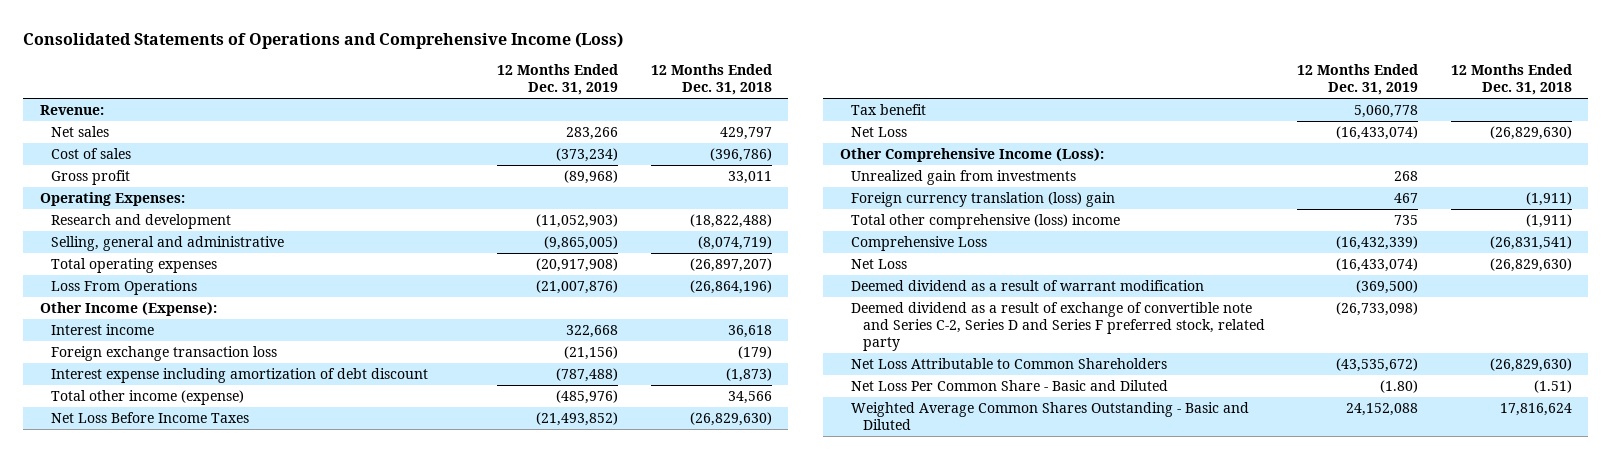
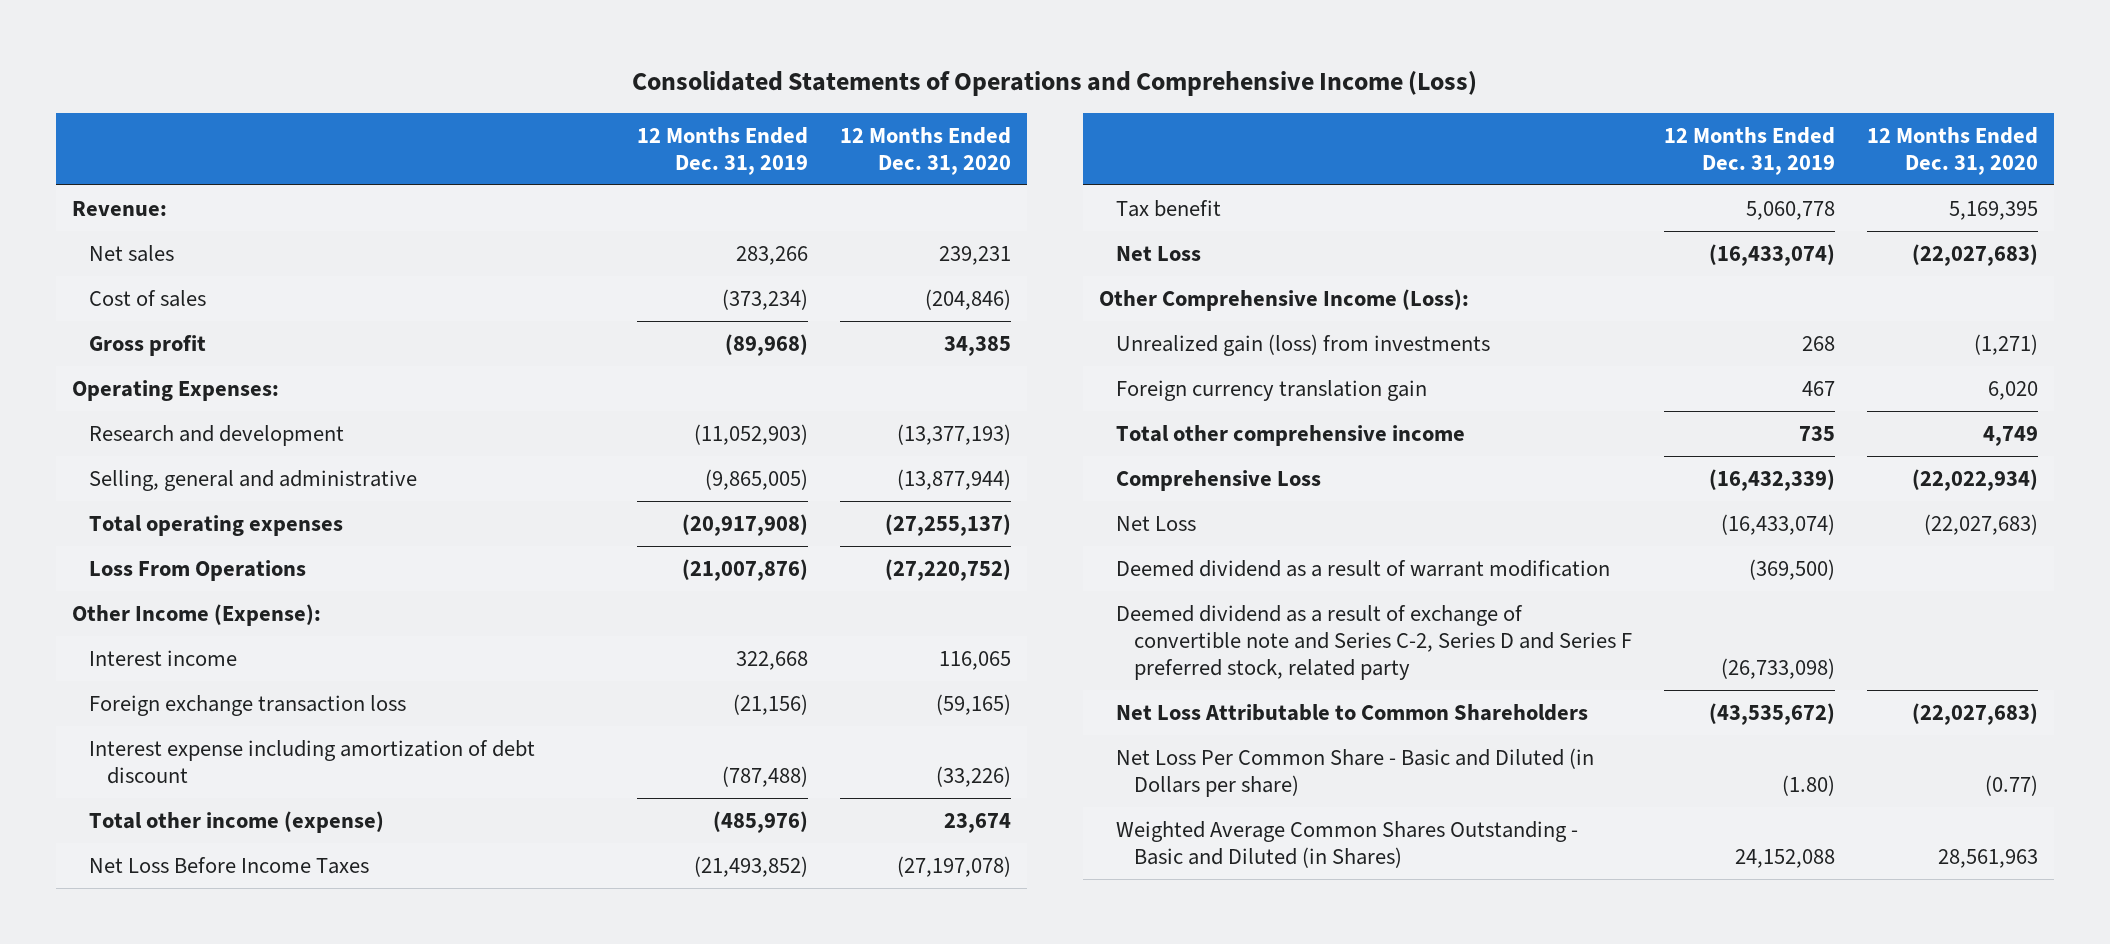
- | 12 Months Ended Dec. 31, 2019 | 12 Months Ended Dec. 31, 2018
+ | 12 Months Ended Dec. 31, 2019 | 12 Months Ended Dec. 31, 2020
- Unrealized gain from investments | 268 |
- Foreign currency translation (loss) gain | 467 | (1,911)
- Total other comprehensive (loss) income | 735 | (1,911)
+ Unrealized gain (loss) from investments | 268 | (1,271)
+ Foreign currency translation gain | 467 | 6,020
+ Total other comprehensive income | 735 | 4,749
- Net Loss Per Common Share - Basic and Diluted | (1.80) | (1.51)
- Weighted Average Common Shares Outstanding - Basic and Diluted | 24,152,088 | 17,816,624
+ Net Loss Per Common Share - Basic and Diluted (in Dollars per share) | (1.80) | (0.77)
+ Weighted Average Common Shares Outstanding - Basic and Diluted (in Shares) | 24,152,088 | 28,561,963

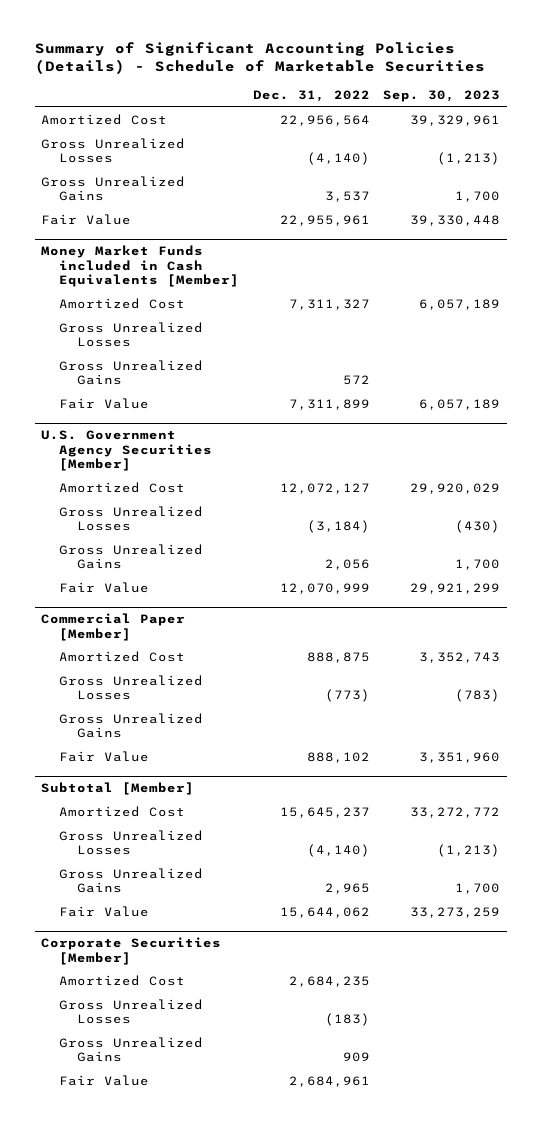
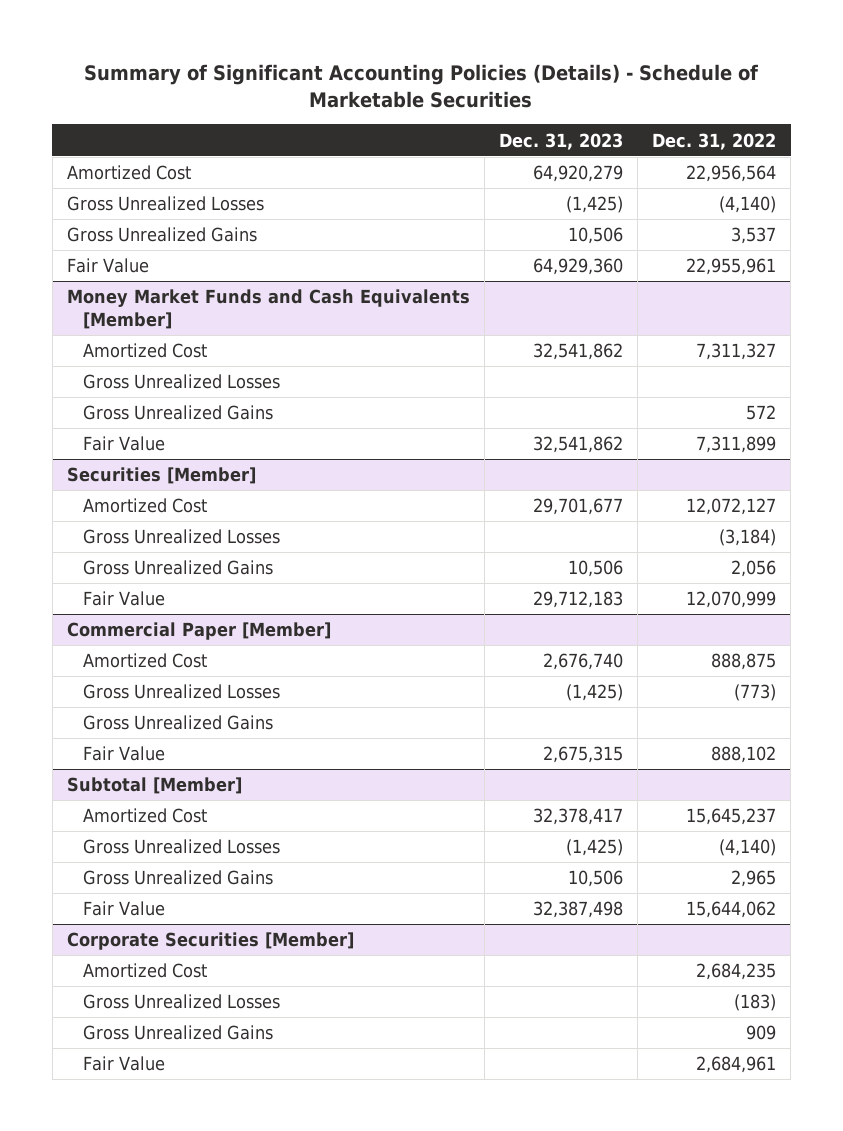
- | Dec. 31, 2022 | Sep. 30, 2023
+ | Dec. 31, 2023 | Dec. 31, 2022
- Money Market Funds included in Cash Equivalents [Member]
+ Money Market Funds and Cash Equivalents [Member]
- U.S. Government Agency Securities [Member]
+ Securities [Member]

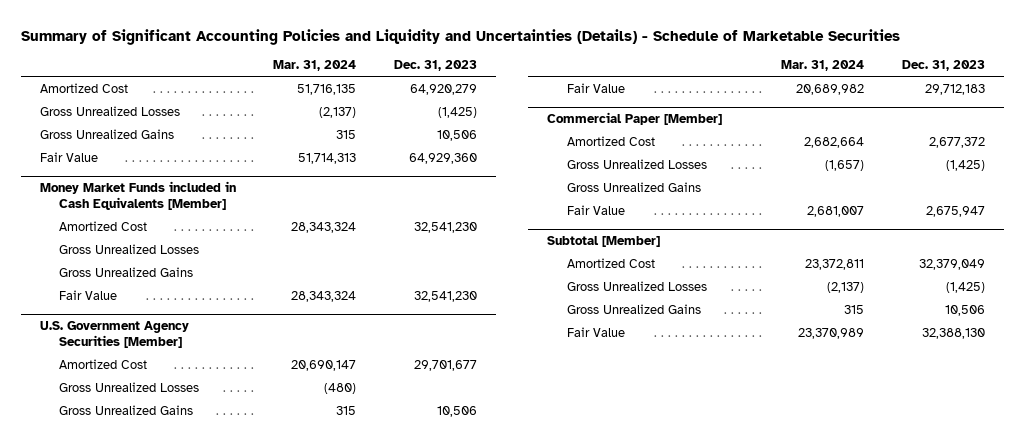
- Summary of Significant Accounting Policies (Details) - Schedule of Marketable Securities
+ Summary of Significant Accounting Policies and Liquidity and Uncertainties (Details) - Schedule of Marketable Securities
- | Dec. 31, 2023 | Dec. 31, 2022
+ | Mar. 31, 2024 | Dec. 31, 2023
- Money Market Funds and Cash Equivalents [Member]
- Amortized Cost | 32,541,862 | 7,311,327
+ Money Market Funds included in Cash Equivalents [Member]
+ Amortized Cost | 28,343,324 | 32,541,230
- Fair Value | 32,541,862 | 7,311,899
- Securities [Member]
+ Fair Value | 28,343,324 | 32,541,230
+ U.S. Government Agency Securities [Member]
@ Commercial Paper [Member]
- Amortized Cost | 2,676,740 | 888,875
+ Amortized Cost | 2,682,664 | 2,677,372
- Fair Value | 2,675,315 | 888,102
+ Fair Value | 2,681,007 | 2,675,947
@ Subtotal [Member]
- Amortized Cost | 32,378,417 | 15,645,237
+ Amortized Cost | 23,372,811 | 32,379,049
- Fair Value | 32,387,498 | 15,644,062
- Corporate Securities [Member]
- Amortized Cost | | 2,684,235
- Gross Unrealized Losses | | (183)
- Gross Unrealized Gains | | 909
- Fair Value | | 2,684,961
@ Subtotal [Member]
+ Fair Value | 23,370,989 | 32,388,130

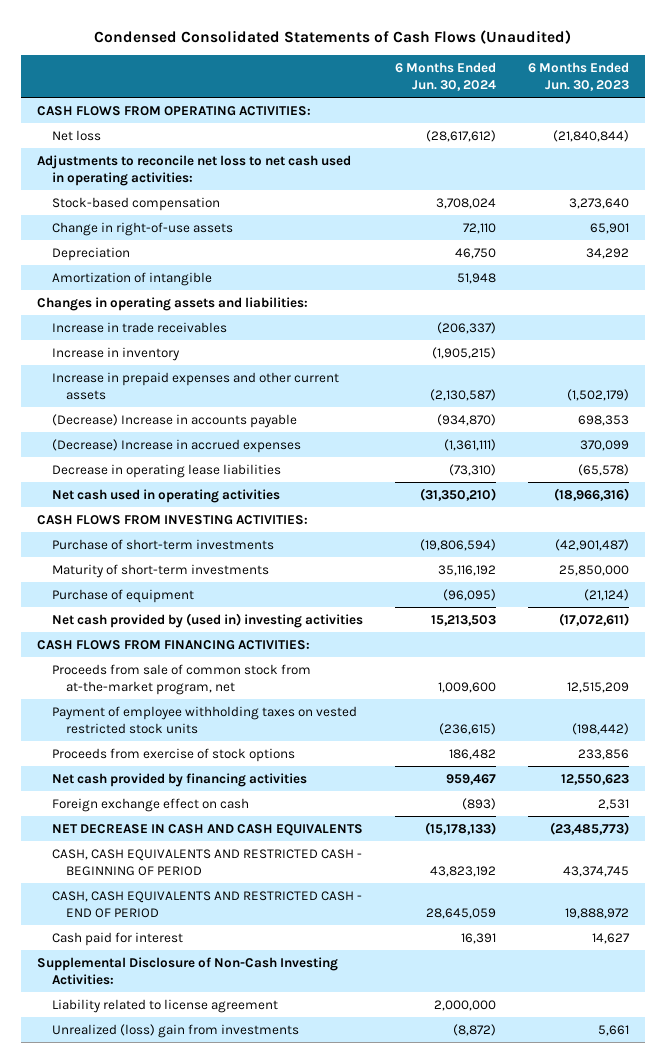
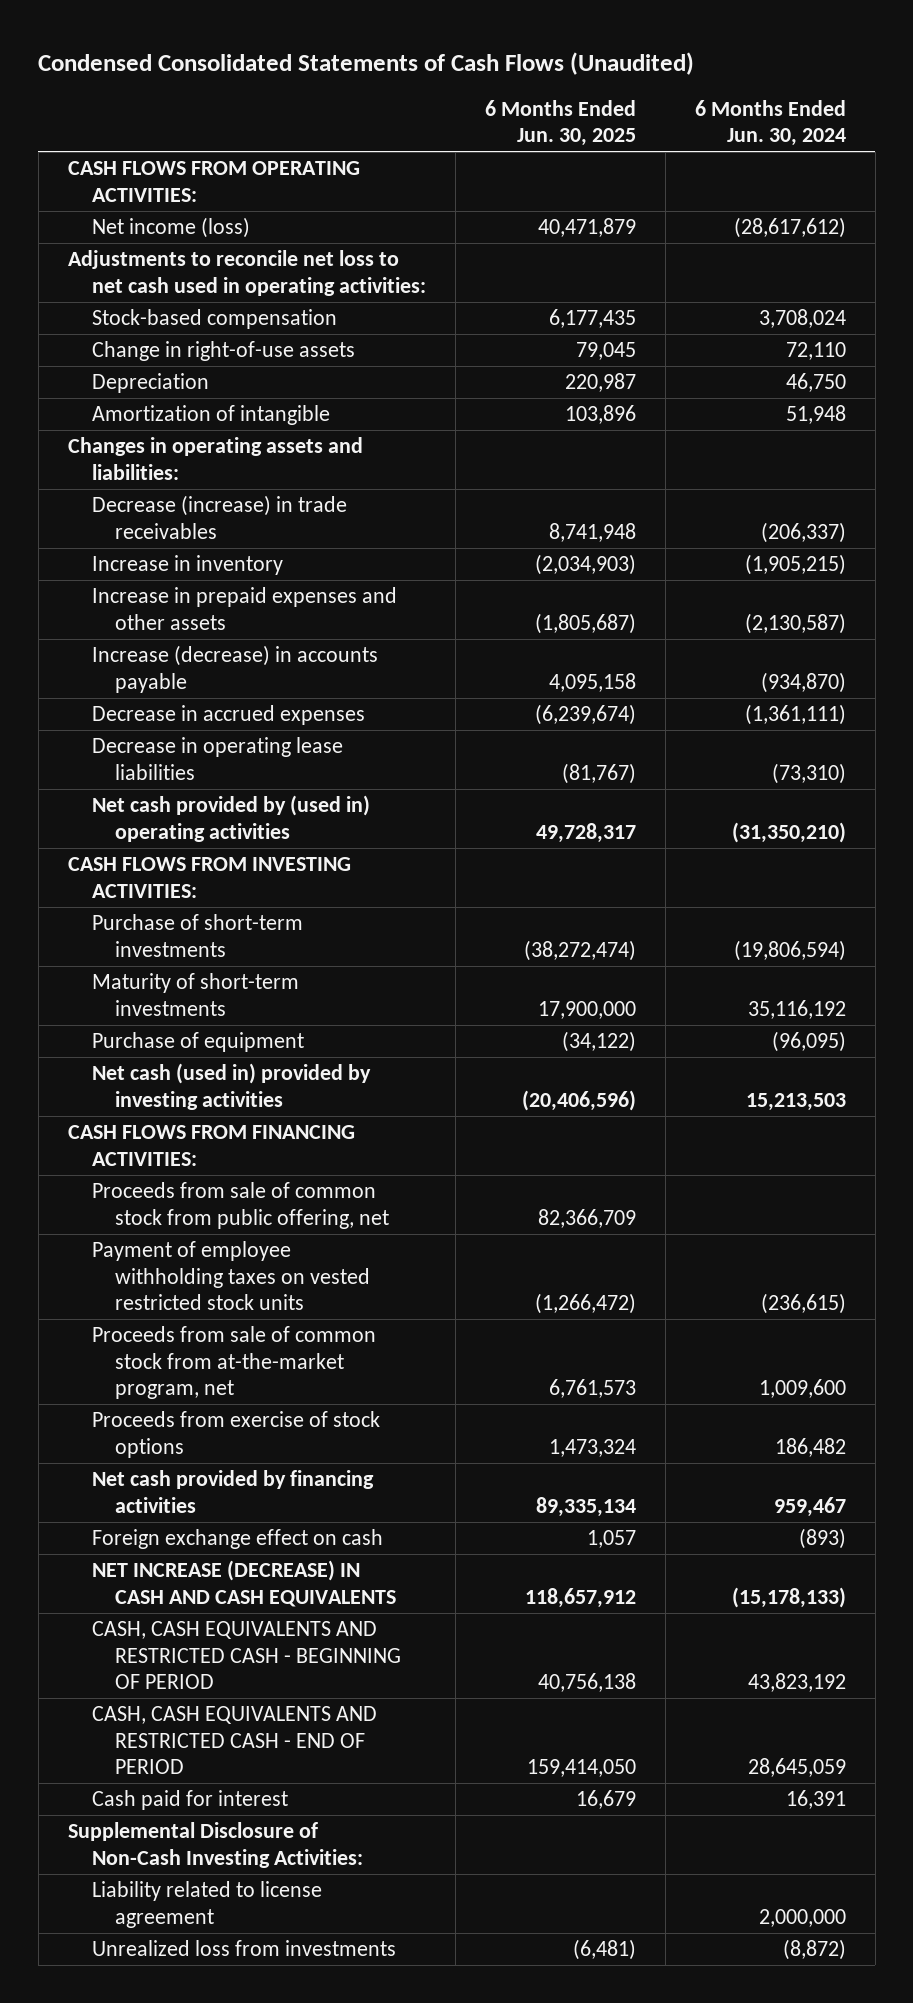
- | 6 Months Ended Jun. 30, 2024 | 6 Months Ended Jun. 30, 2023
+ | 6 Months Ended Jun. 30, 2025 | 6 Months Ended Jun. 30, 2024
- Net loss | (28,617,612) | (21,840,844)
+ Net income (loss) | 40,471,879 | (28,617,612)
- Increase in trade receivables | (206,337) |
+ Decrease (increase) in trade receivables | 8,741,948 | (206,337)
- Increase in prepaid expenses and other current assets | (2,130,587) | (1,502,179)
- (Decrease) Increase in accounts payable | (934,870) | 698,353
- (Decrease) Increase in accrued expenses | (1,361,111) | 370,099
+ Increase in prepaid expenses and other assets | (1,805,687) | (2,130,587)
+ Increase (decrease) in accounts payable | 4,095,158 | (934,870)
+ Decrease in accrued expenses | (6,239,674) | (1,361,111)
- Net cash used in operating activities | (31,350,210) | (18,966,316)
+ Net cash provided by (used in) operating activities | 49,728,317 | (31,350,210)
- Net cash provided by (used in) investing activities | 15,213,503 | (17,072,611)
+ Net cash (used in) provided by investing activities | (20,406,596) | 15,213,503
+ Proceeds from sale of common stock from public offering, net | 82,366,709 |
moved down: Proceeds from sale of common stock from at-the-market program, net | 6,761,573 | 1,009,600
- NET DECREASE IN CASH AND CASH EQUIVALENTS | (15,178,133) | (23,485,773)
+ NET INCREASE (DECREASE) IN CASH AND CASH EQUIVALENTS | 118,657,912 | (15,178,133)
- Unrealized (loss) gain from investments | (8,872) | 5,661
+ Unrealized loss from investments | (6,481) | (8,872)

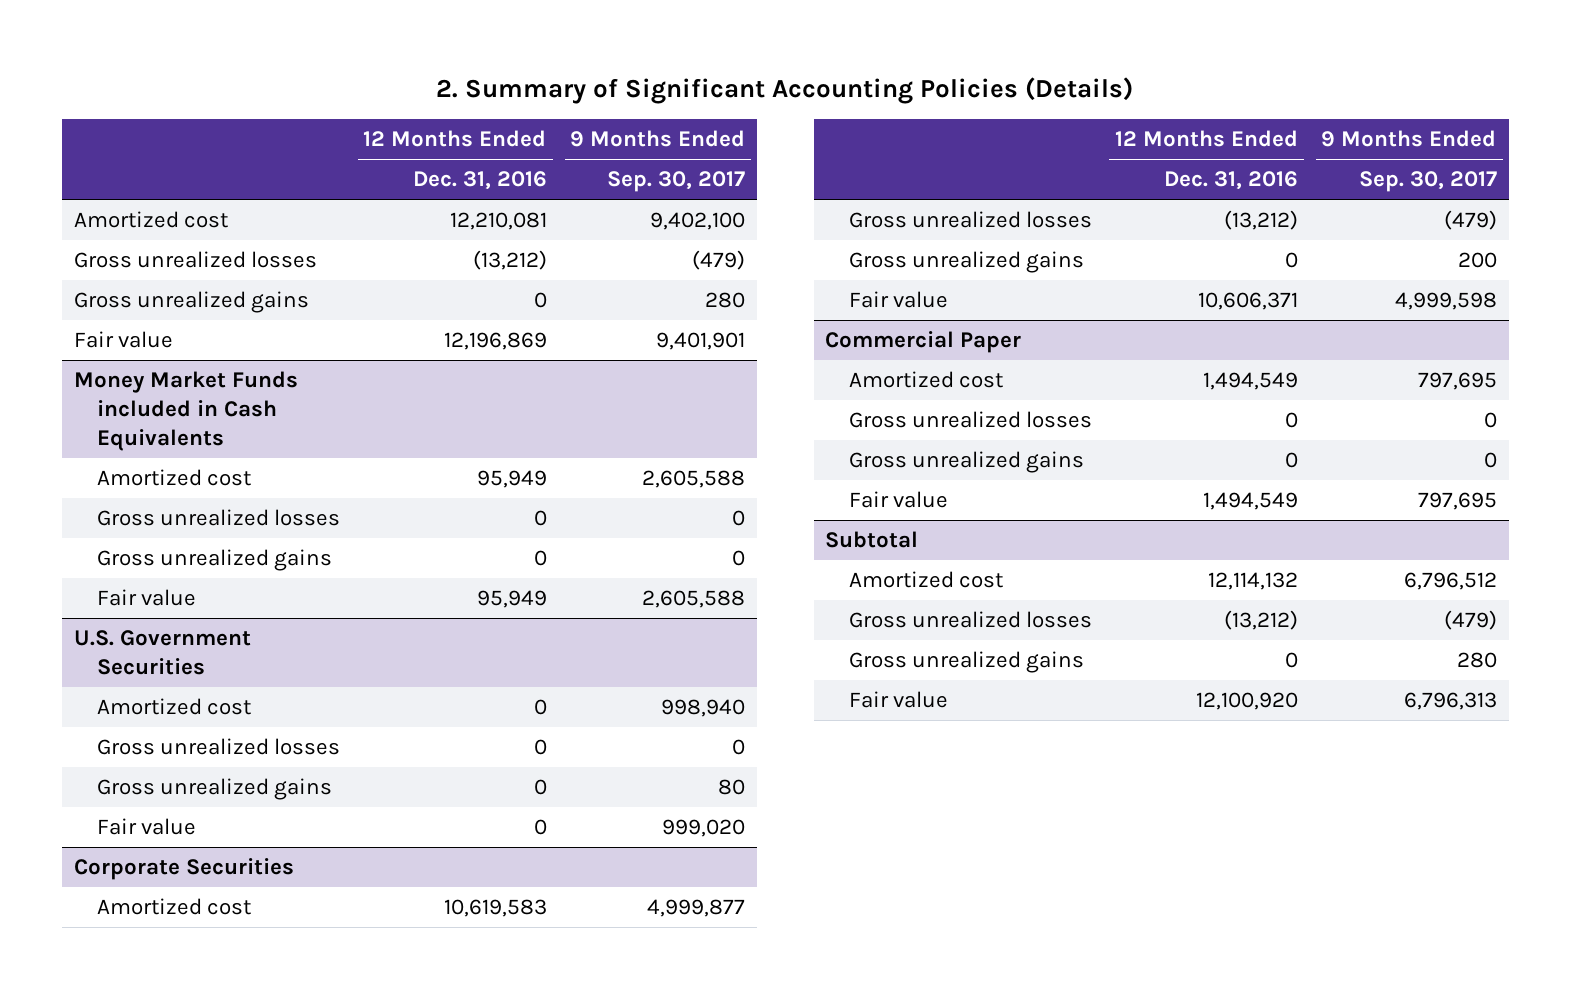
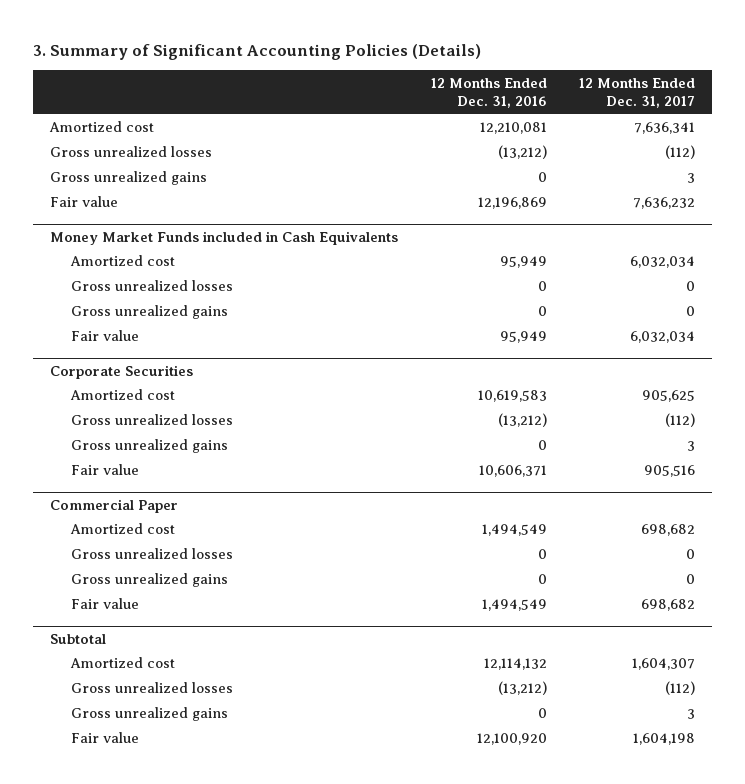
- 2. Summary of Significant Accounting Policies (Details)
+ 3. Summary of Significant Accounting Policies (Details)
- | 12 Months Ended Dec. 31, 2016 | 9 Months Ended Sep. 30, 2017
+ | 12 Months Ended Dec. 31, 2016 | 12 Months Ended Dec. 31, 2017
- U.S. Government Securities
- Amortized cost | 0 | 998,940
- Gross unrealized losses | 0 | 0
- Gross unrealized gains | 0 | 80
- Fair value | 0 | 999,020

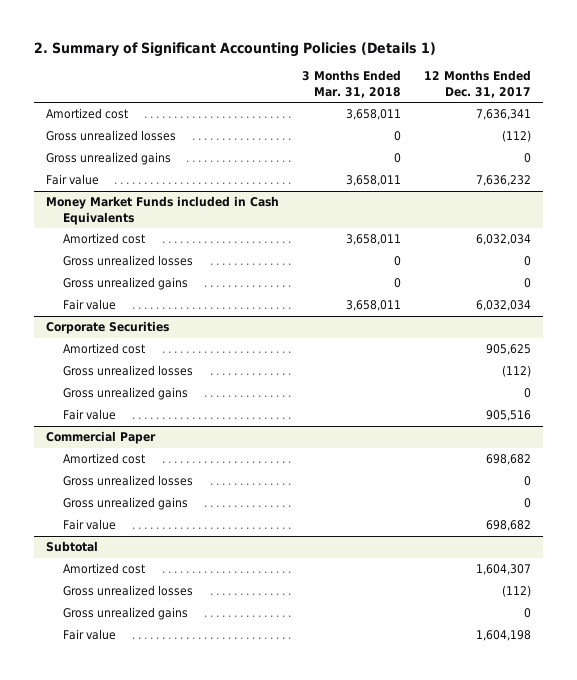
- 3. Summary of Significant Accounting Policies (Details)
+ 2. Summary of Significant Accounting Policies (Details 1)
- | 12 Months Ended Dec. 31, 2016 | 12 Months Ended Dec. 31, 2017
+ | 3 Months Ended Mar. 31, 2018 | 12 Months Ended Dec. 31, 2017
- Gross unrealized gains | 0 | 3
+ Gross unrealized gains | 0 | 0
@ Corporate Securities
- Gross unrealized gains | 0 | 3
+ Gross unrealized gains | | 0
@ Subtotal
- Gross unrealized gains | 0 | 3
+ Gross unrealized gains | | 0

